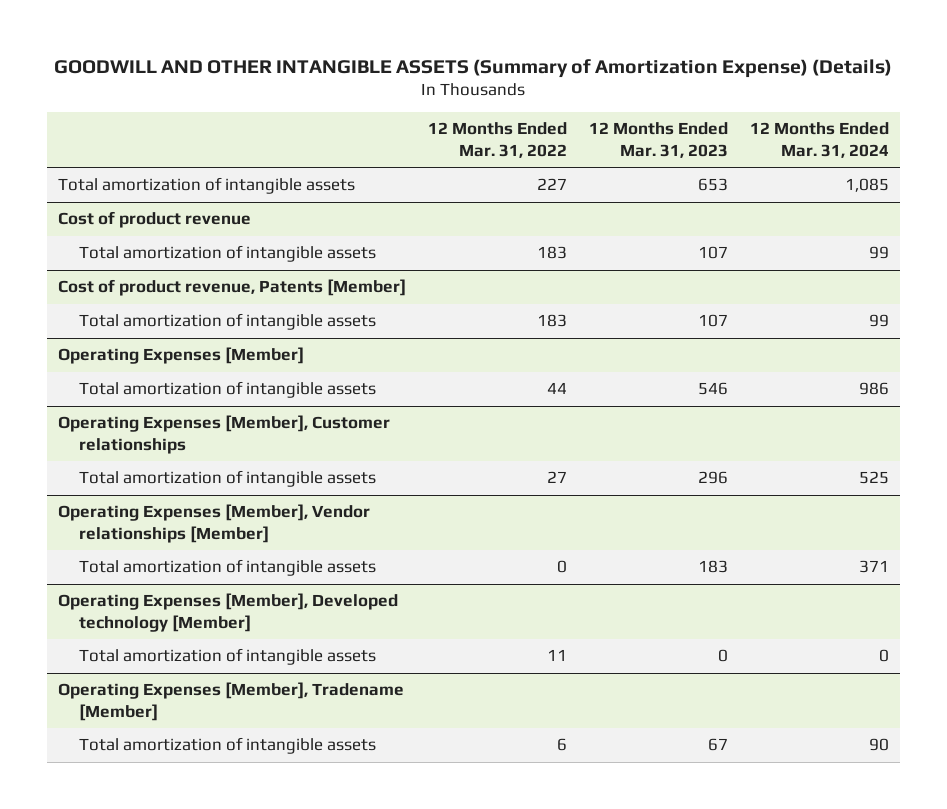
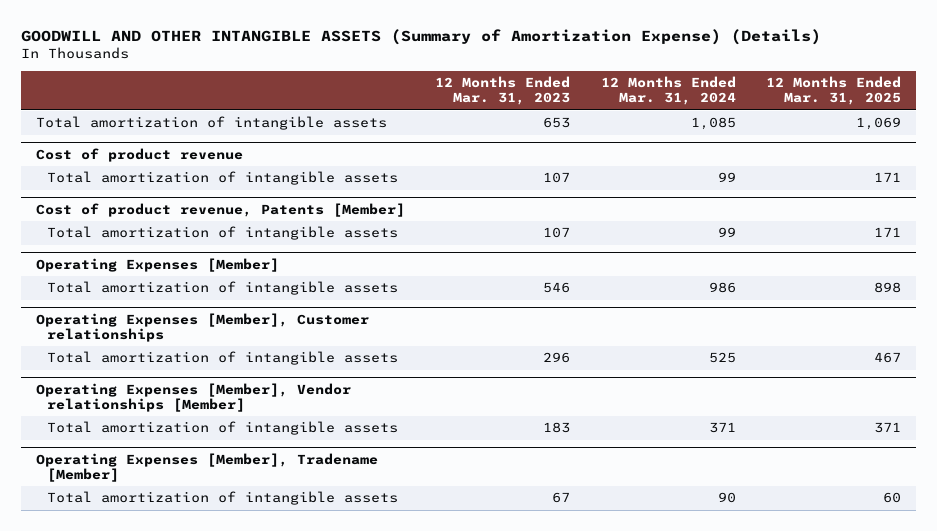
- | 12 Months Ended Mar. 31, 2022 | 12 Months Ended Mar. 31, 2023 | 12 Months Ended Mar. 31, 2024
+ | 12 Months Ended Mar. 31, 2023 | 12 Months Ended Mar. 31, 2024 | 12 Months Ended Mar. 31, 2025
- Operating Expenses [Member], Developed technology [Member]
- Total amortization of intangible assets | 11 | 0 | 0

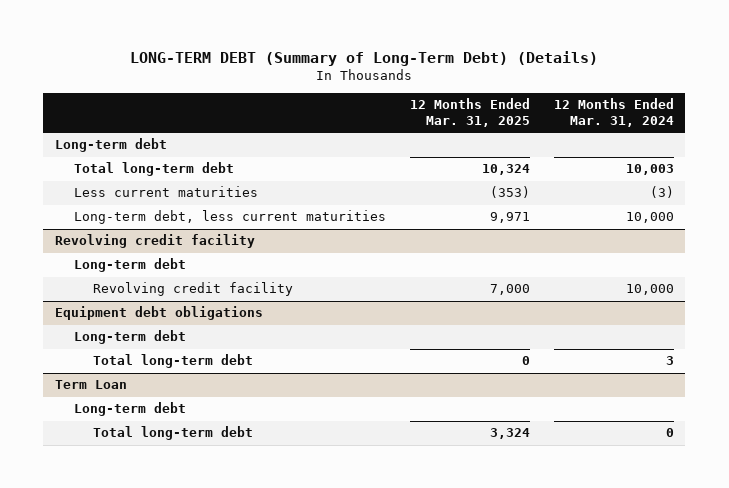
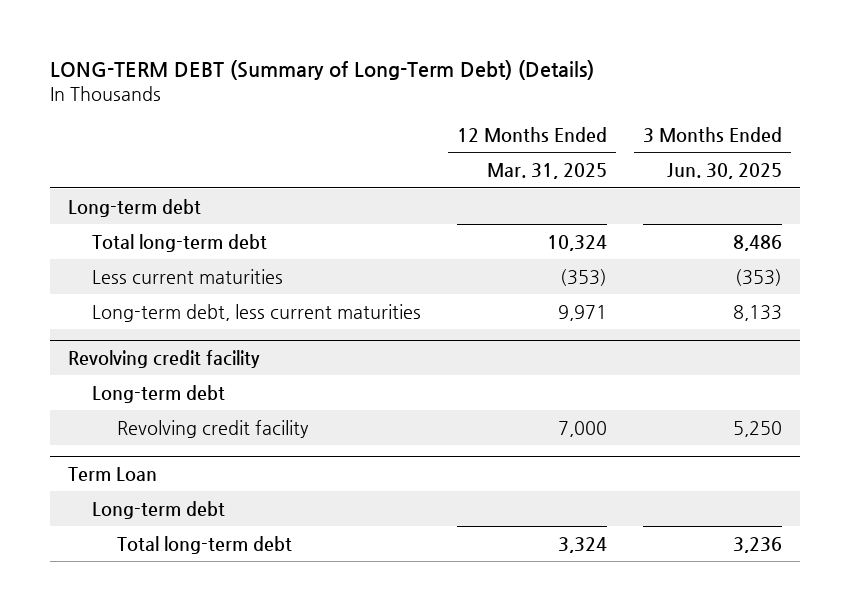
- | 12 Months Ended Mar. 31, 2025 | 12 Months Ended Mar. 31, 2024
+ | 12 Months Ended Mar. 31, 2025 | 3 Months Ended Jun. 30, 2025
- Equipment debt obligations
- Long-term debt
- Total long-term debt | 0 | 3

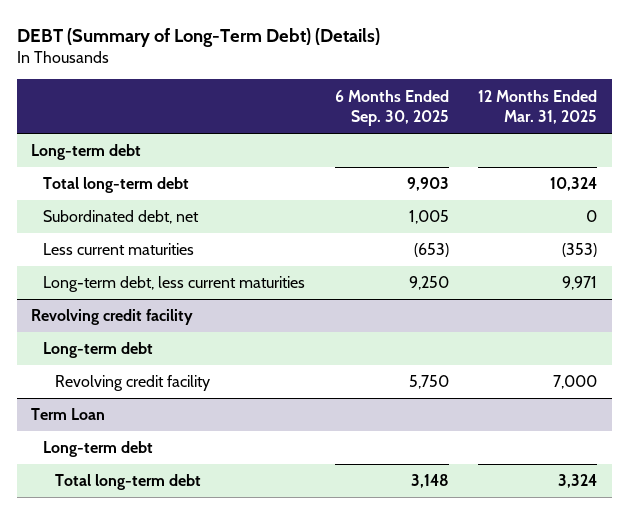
- LONG-TERM DEBT (Summary of Long-Term Debt) (Details)
+ DEBT (Summary of Long-Term Debt) (Details)
- | 12 Months Ended Mar. 31, 2025 | 3 Months Ended Jun. 30, 2025
+ | 6 Months Ended Sep. 30, 2025 | 12 Months Ended Mar. 31, 2025
+ Subordinated debt, net | 1,005 | 0

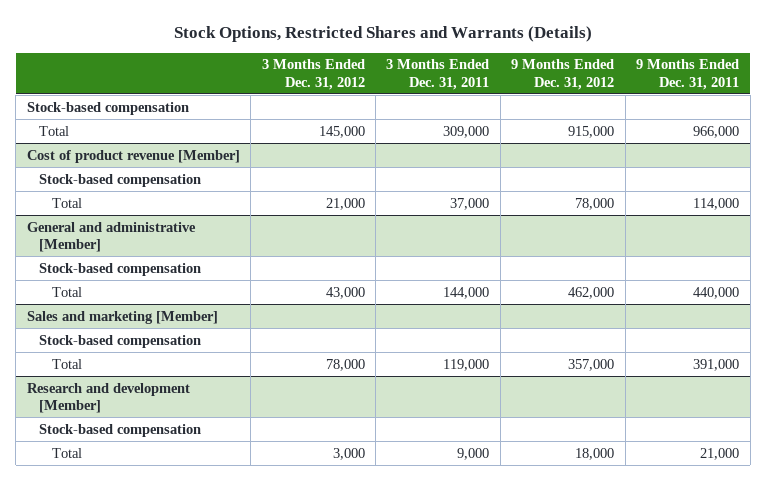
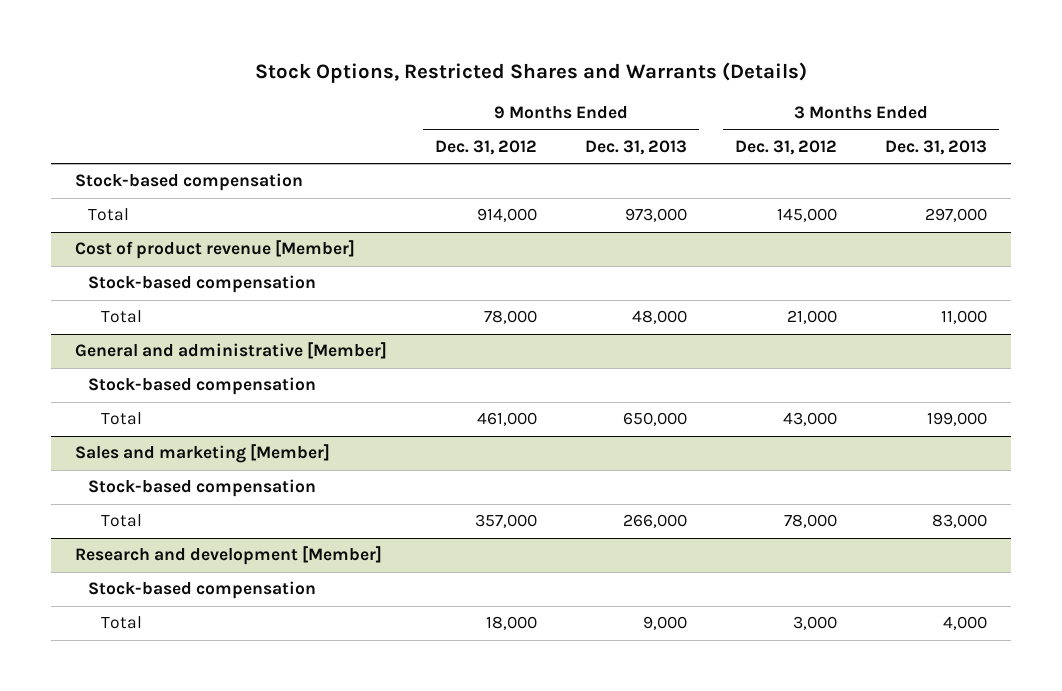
- | 3 Months Ended Dec. 31, 2012 | 3 Months Ended Dec. 31, 2011 | 9 Months Ended Dec. 31, 2012 | 9 Months Ended Dec. 31, 2011
+ | 9 Months Ended Dec. 31, 2012 | 9 Months Ended Dec. 31, 2013 | 3 Months Ended Dec. 31, 2012 | 3 Months Ended Dec. 31, 2013
- Total | 145,000 | 309,000 | 915,000 | 966,000
+ Total | 914,000 | 973,000 | 145,000 | 297,000
@ General and administrative [Member]
- Total | 43,000 | 144,000 | 462,000 | 440,000
+ Total | 461,000 | 650,000 | 43,000 | 199,000

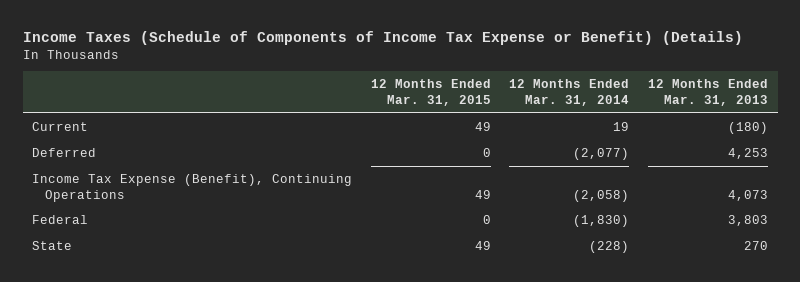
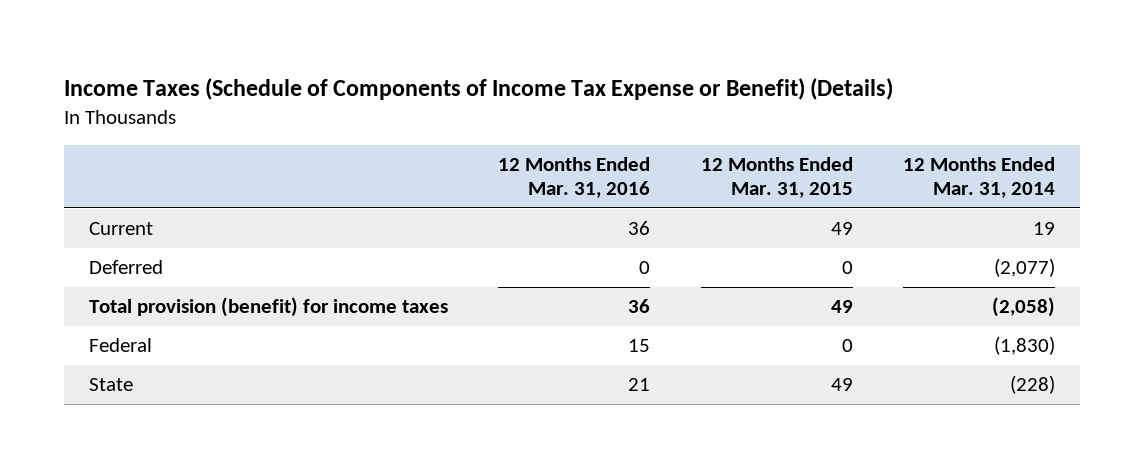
- | 12 Months Ended Mar. 31, 2015 | 12 Months Ended Mar. 31, 2014 | 12 Months Ended Mar. 31, 2013
+ | 12 Months Ended Mar. 31, 2016 | 12 Months Ended Mar. 31, 2015 | 12 Months Ended Mar. 31, 2014
- Income Tax Expense (Benefit), Continuing Operations | 49 | (2,058) | 4,073
+ Total provision (benefit) for income taxes | 36 | 49 | (2,058)

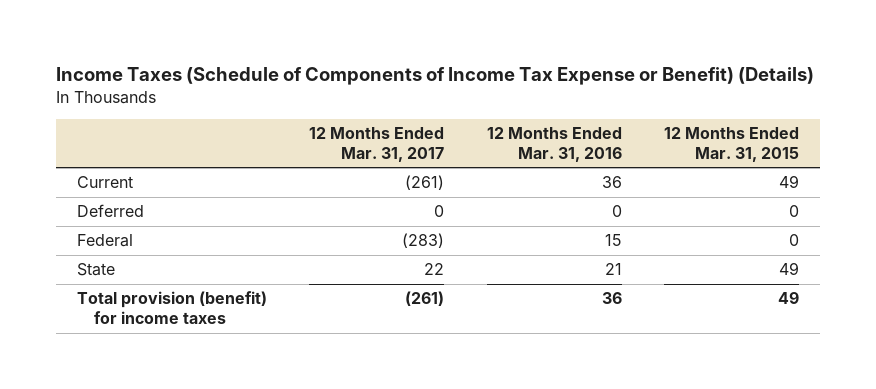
- | 12 Months Ended Mar. 31, 2016 | 12 Months Ended Mar. 31, 2015 | 12 Months Ended Mar. 31, 2014
+ | 12 Months Ended Mar. 31, 2017 | 12 Months Ended Mar. 31, 2016 | 12 Months Ended Mar. 31, 2015
moved down: Total provision (benefit) for income taxes | (261) | 36 | 49

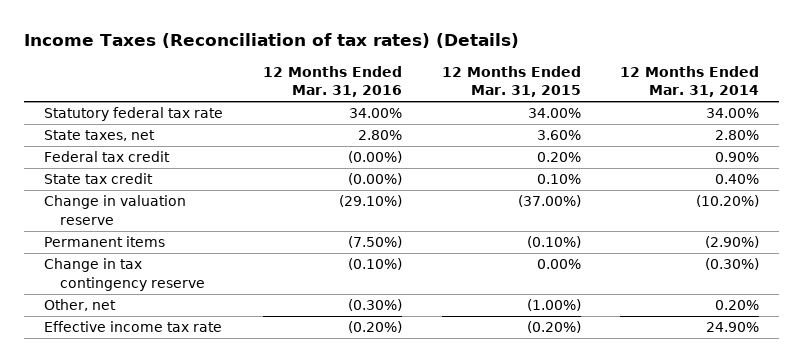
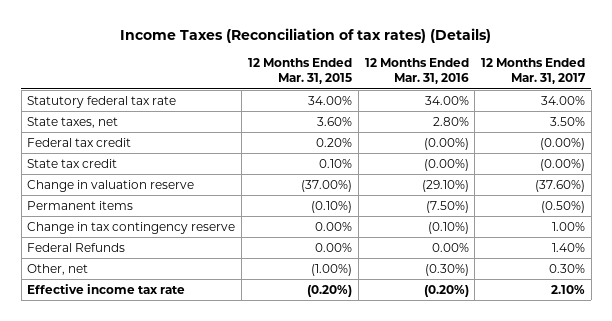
- | 12 Months Ended Mar. 31, 2016 | 12 Months Ended Mar. 31, 2015 | 12 Months Ended Mar. 31, 2014
+ | 12 Months Ended Mar. 31, 2015 | 12 Months Ended Mar. 31, 2016 | 12 Months Ended Mar. 31, 2017
+ Federal Refunds | 0.00% | 0.00% | 1.40%

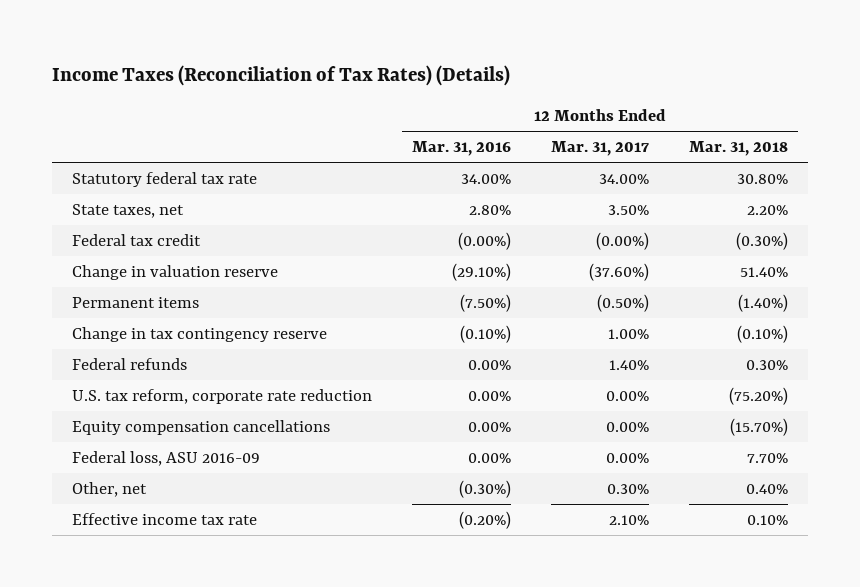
- Income Taxes (Reconciliation of tax rates) (Details)
+ Income Taxes (Reconciliation of Tax Rates) (Details)
- | 12 Months Ended Mar. 31, 2015 | 12 Months Ended Mar. 31, 2016 | 12 Months Ended Mar. 31, 2017
+ | 12 Months Ended Mar. 31, 2016 | 12 Months Ended Mar. 31, 2017 | 12 Months Ended Mar. 31, 2018
- State tax credit | 0.10% | (0.00%) | (0.00%)
- Federal Refunds | 0.00% | 0.00% | 1.40%
+ Federal refunds | 0.00% | 1.40% | 0.30%
+ U.S. tax reform, corporate rate reduction | 0.00% | 0.00% | (75.20%)
+ Equity compensation cancellations | 0.00% | 0.00% | (15.70%)
+ Federal loss, ASU 2016-09 | 0.00% | 0.00% | 7.70%

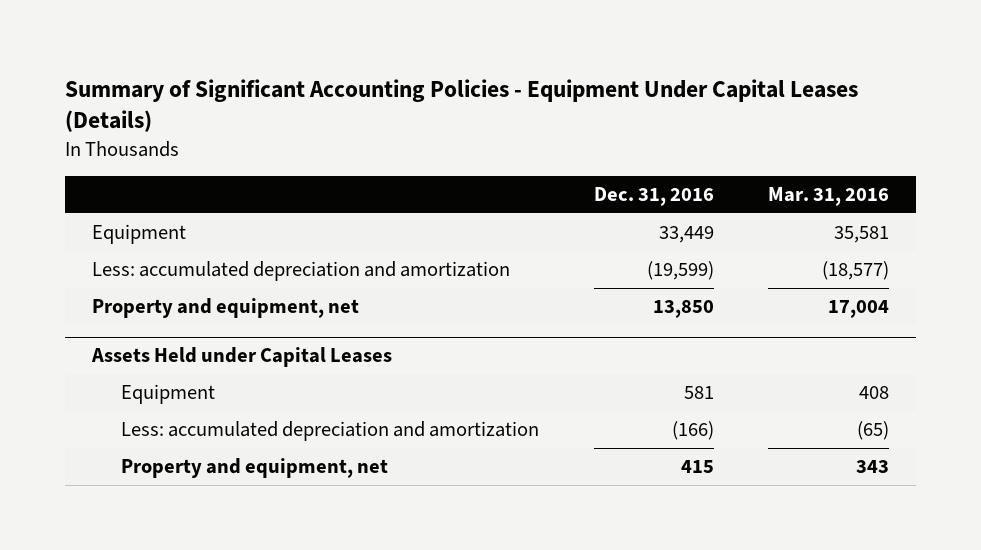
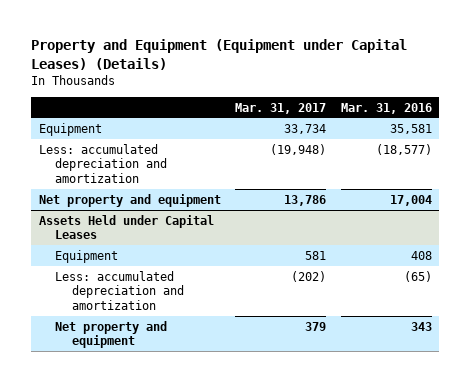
- Summary of Significant Accounting Policies - Equipment Under Capital Leases (Details)
+ Property and Equipment (Equipment under Capital Leases) (Details)
- | Dec. 31, 2016 | Mar. 31, 2016
+ | Mar. 31, 2017 | Mar. 31, 2016
- Property and equipment, net | 13,850 | 17,004
+ Net property and equipment | 13,786 | 17,004
@ Assets Held under Capital Leases
- Property and equipment, net | 415 | 343
+ Net property and equipment | 379 | 343

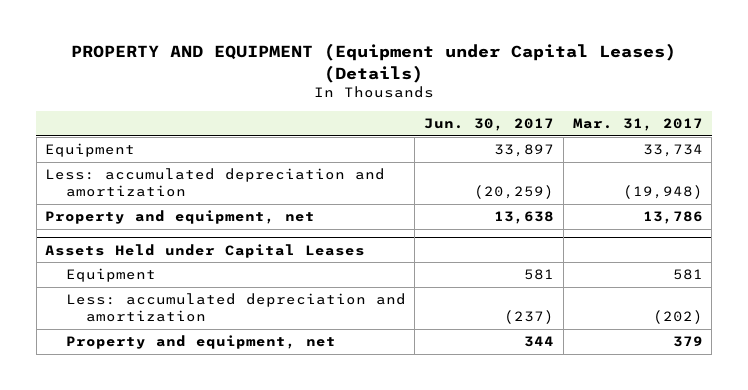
- Property and Equipment (Equipment under Capital Leases) (Details)
+ PROPERTY AND EQUIPMENT (Equipment under Capital Leases) (Details)
- | Mar. 31, 2017 | Mar. 31, 2016
+ | Jun. 30, 2017 | Mar. 31, 2017
- Net property and equipment | 13,786 | 17,004
+ Property and equipment, net | 13,638 | 13,786
@ Assets Held under Capital Leases
- Net property and equipment | 379 | 343
+ Property and equipment, net | 344 | 379

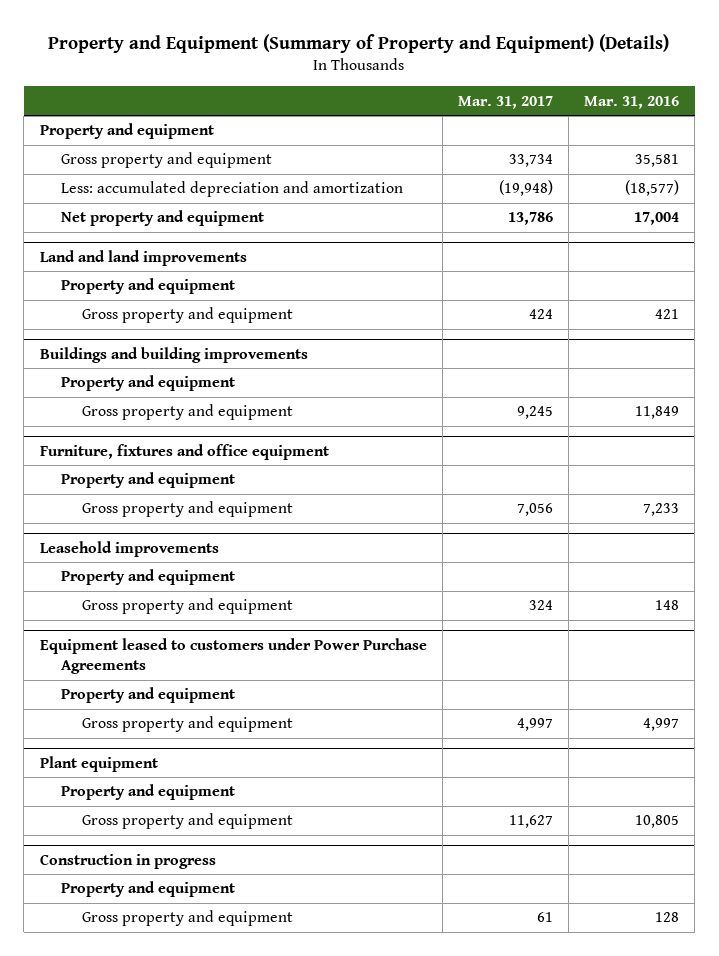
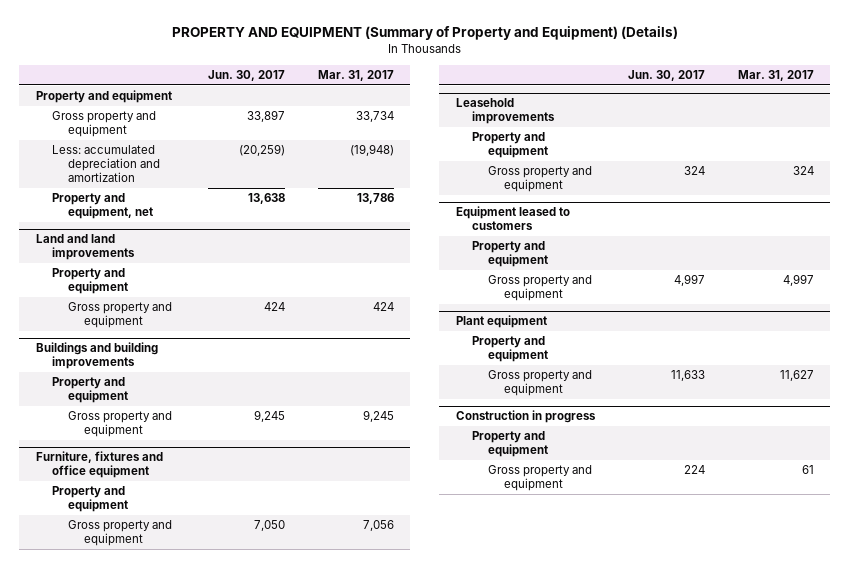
- Property and Equipment (Summary of Property and Equipment) (Details)
+ PROPERTY AND EQUIPMENT (Summary of Property and Equipment) (Details)
- | Mar. 31, 2017 | Mar. 31, 2016
+ | Jun. 30, 2017 | Mar. 31, 2017
- Net property and equipment | 13,786 | 17,004
+ Property and equipment, net | 13,638 | 13,786
- Equipment leased to customers under Power Purchase Agreements
+ Equipment leased to customers

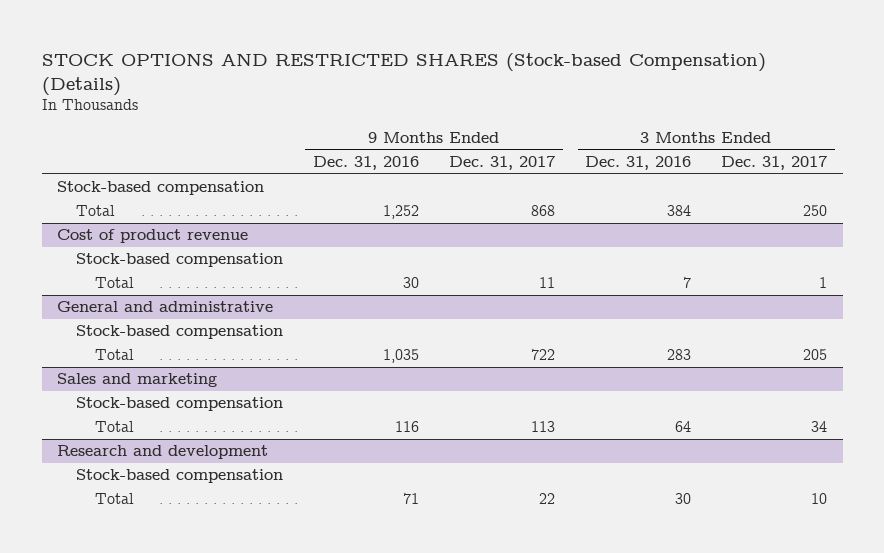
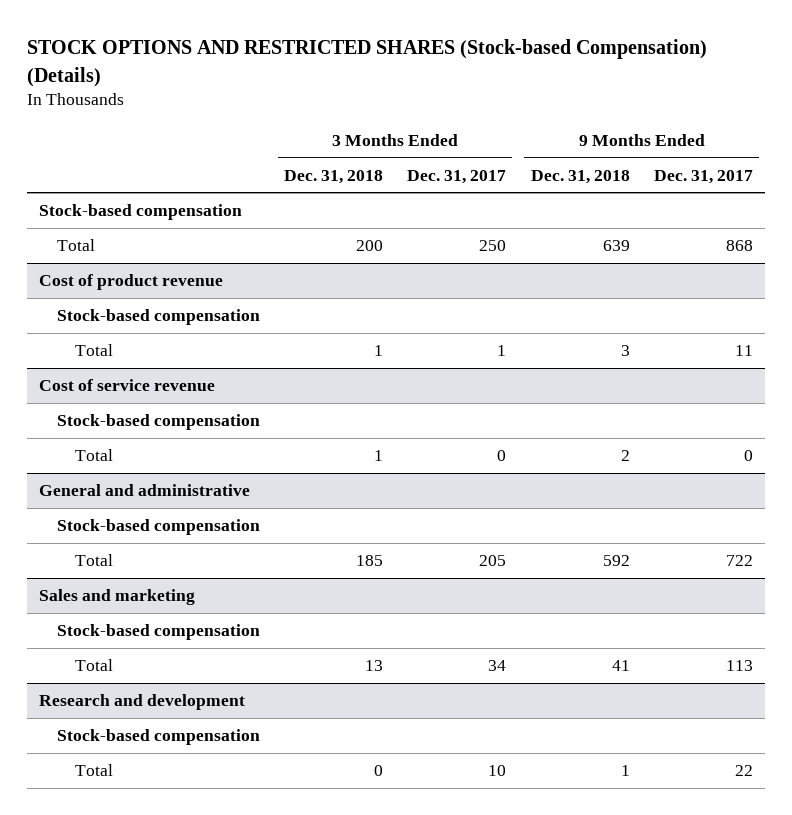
- | 9 Months Ended Dec. 31, 2016 | 9 Months Ended Dec. 31, 2017 | 3 Months Ended Dec. 31, 2016 | 3 Months Ended Dec. 31, 2017
+ | 3 Months Ended Dec. 31, 2018 | 3 Months Ended Dec. 31, 2017 | 9 Months Ended Dec. 31, 2018 | 9 Months Ended Dec. 31, 2017
+ Cost of service revenue
+ Stock-based compensation
+ Total | 1 | 0 | 2 | 0

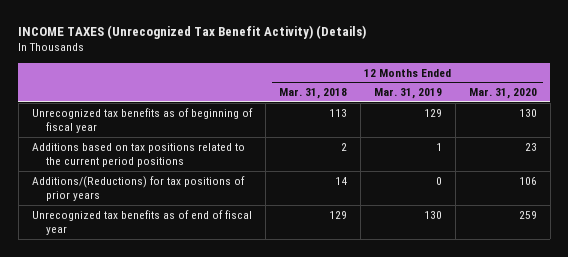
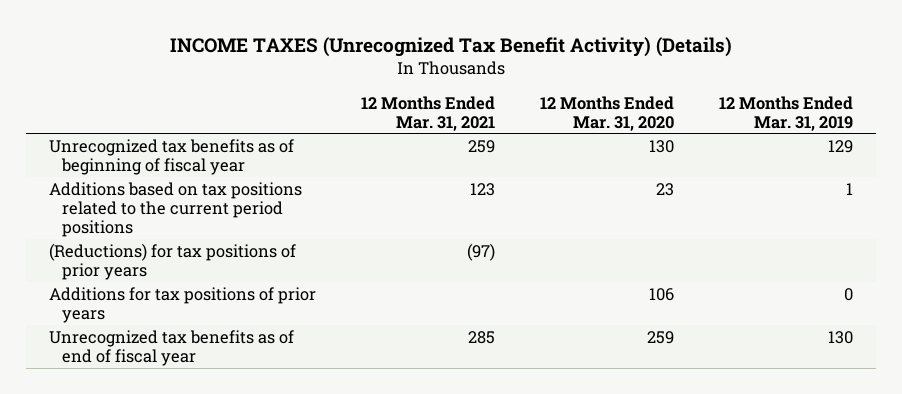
- | 12 Months Ended Mar. 31, 2018 | 12 Months Ended Mar. 31, 2019 | 12 Months Ended Mar. 31, 2020
+ | 12 Months Ended Mar. 31, 2021 | 12 Months Ended Mar. 31, 2020 | 12 Months Ended Mar. 31, 2019
- Additions/(Reductions) for tax positions of prior years | 14 | 0 | 106
+ (Reductions) for tax positions of prior years | (97) | |
+ Additions for tax positions of prior years | | 106 | 0

